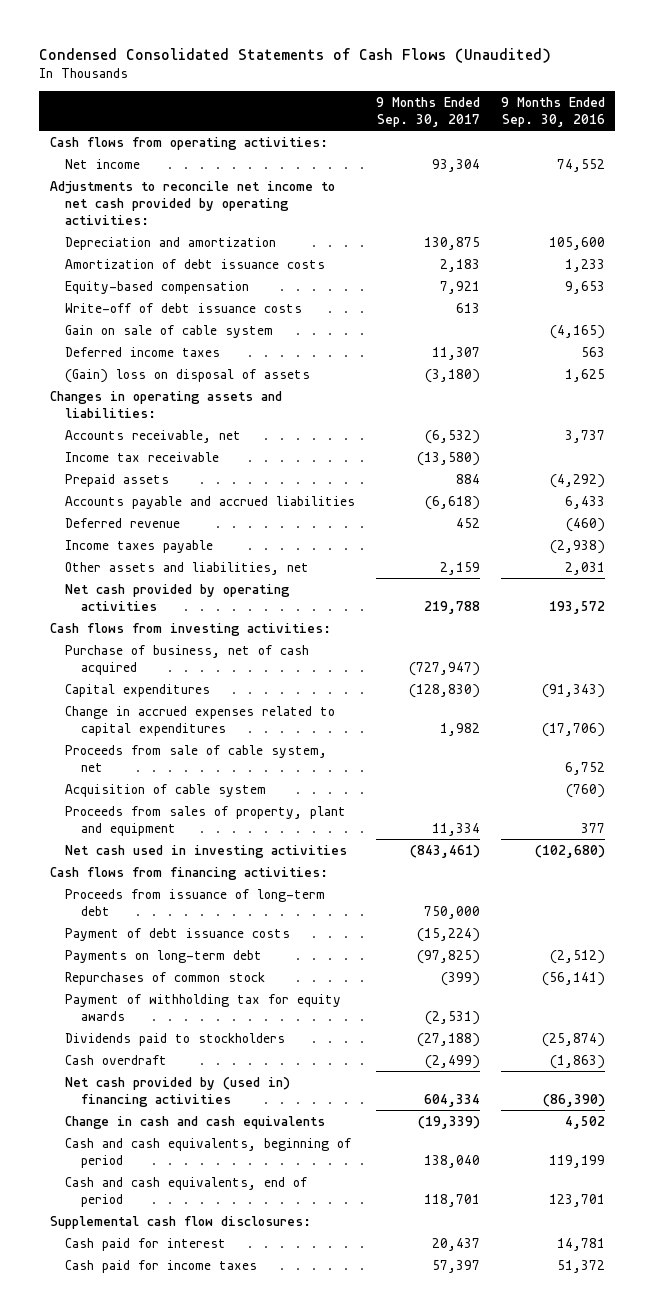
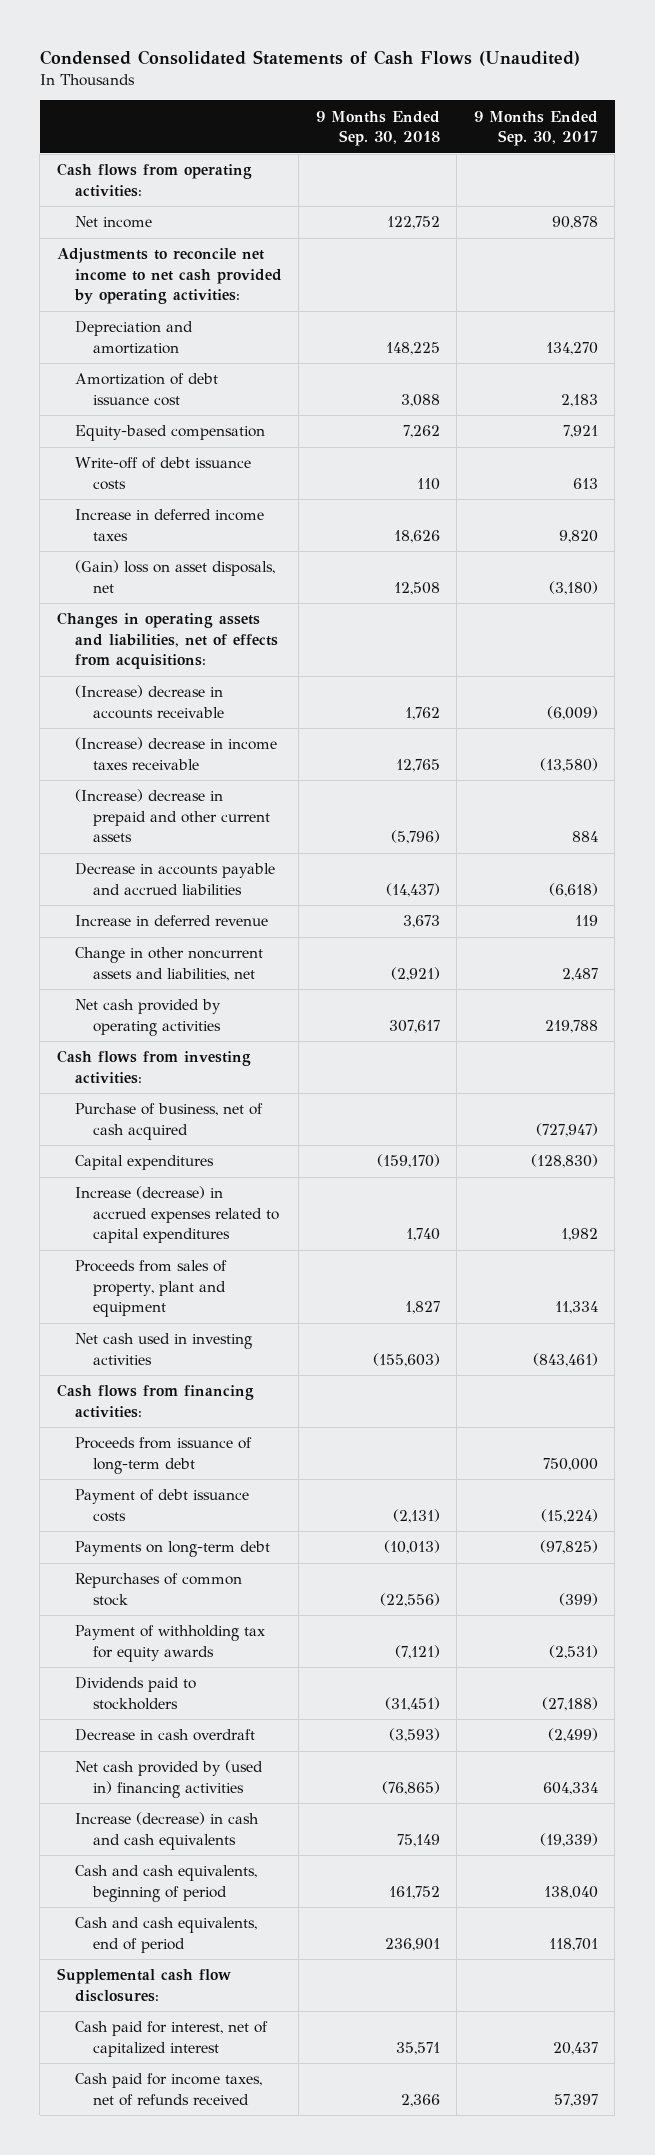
- | 9 Months Ended Sep. 30, 2017 | 9 Months Ended Sep. 30, 2016
+ | 9 Months Ended Sep. 30, 2018 | 9 Months Ended Sep. 30, 2017
- Net income | 93,304 | 74,552
+ Net income | 122,752 | 90,878
- Depreciation and amortization | 130,875 | 105,600
- Amortization of debt issuance costs | 2,183 | 1,233
+ Depreciation and amortization | 148,225 | 134,270
+ Amortization of debt issuance cost | 3,088 | 2,183
- Gain on sale of cable system | | (4,165)
- Deferred income taxes | 11,307 | 563
- (Gain) loss on disposal of assets | (3,180) | 1,625
- Changes in operating assets and liabilities:
- Accounts receivable, net | (6,532) | 3,737
- Income tax receivable | (13,580) |
- Prepaid assets | 884 | (4,292)
- Accounts payable and accrued liabilities | (6,618) | 6,433
- Deferred revenue | 452 | (460)
- Income taxes payable | | (2,938)
- Other assets and liabilities, net | 2,159 | 2,031
+ Increase in deferred income taxes | 18,626 | 9,820
+ (Gain) loss on asset disposals, net | 12,508 | (3,180)
+ Changes in operating assets and liabilities, net of effects from acquisitions:
+ (Increase) decrease in accounts receivable | 1,762 | (6,009)
+ (Increase) decrease in income taxes receivable | 12,765 | (13,580)
+ (Increase) decrease in prepaid and other current assets | (5,796) | 884
+ Decrease in accounts payable and accrued liabilities | (14,437) | (6,618)
+ Increase in deferred revenue | 3,673 | 119
+ Change in other noncurrent assets and liabilities, net | (2,921) | 2,487
- Change in accrued expenses related to capital expenditures | 1,982 | (17,706)
- Proceeds from sale of cable system, net | | 6,752
- Acquisition of cable system | | (760)
+ Increase (decrease) in accrued expenses related to capital expenditures | 1,740 | 1,982
- Cash overdraft | (2,499) | (1,863)
+ Decrease in cash overdraft | (3,593) | (2,499)
- Change in cash and cash equivalents | (19,339) | 4,502
+ Increase (decrease) in cash and cash equivalents | 75,149 | (19,339)
- Cash paid for interest | 20,437 | 14,781
- Cash paid for income taxes | 57,397 | 51,372
+ Cash paid for interest, net of capitalized interest | 35,571 | 20,437
+ Cash paid for income taxes, net of refunds received | 2,366 | 57,397

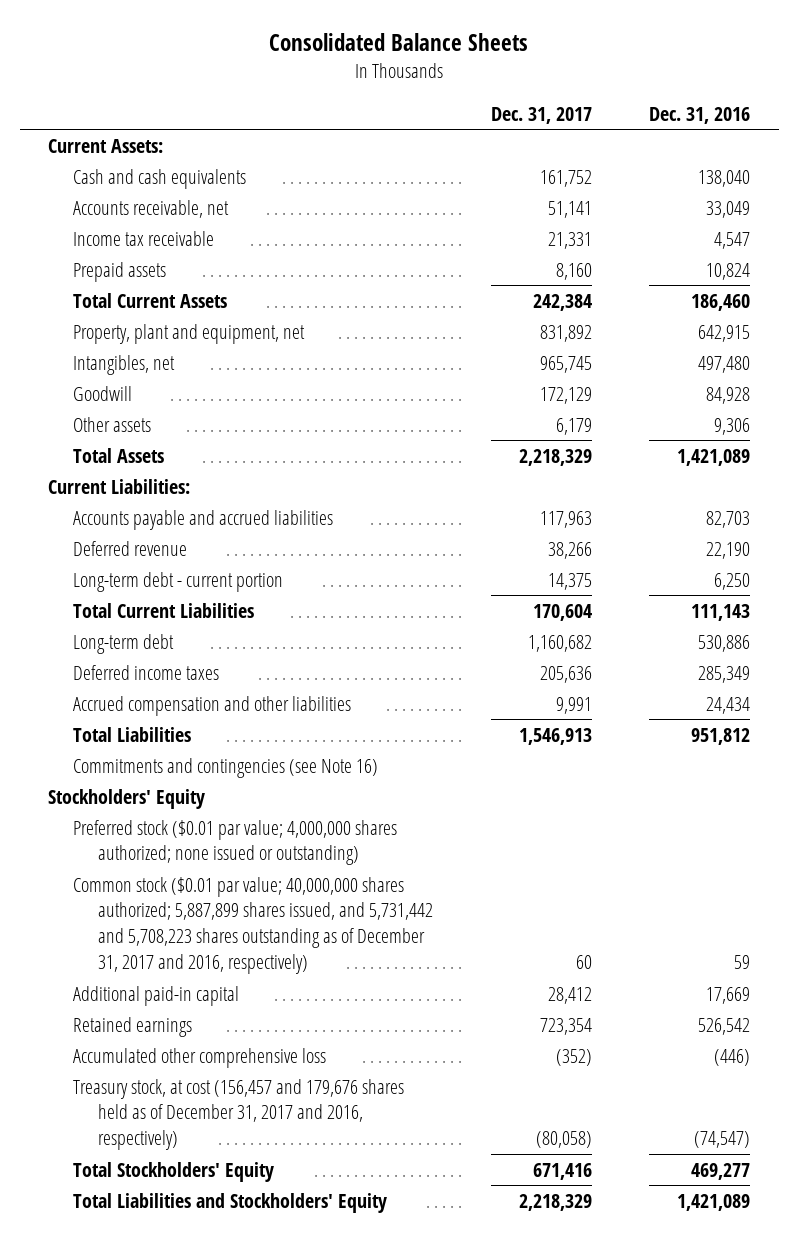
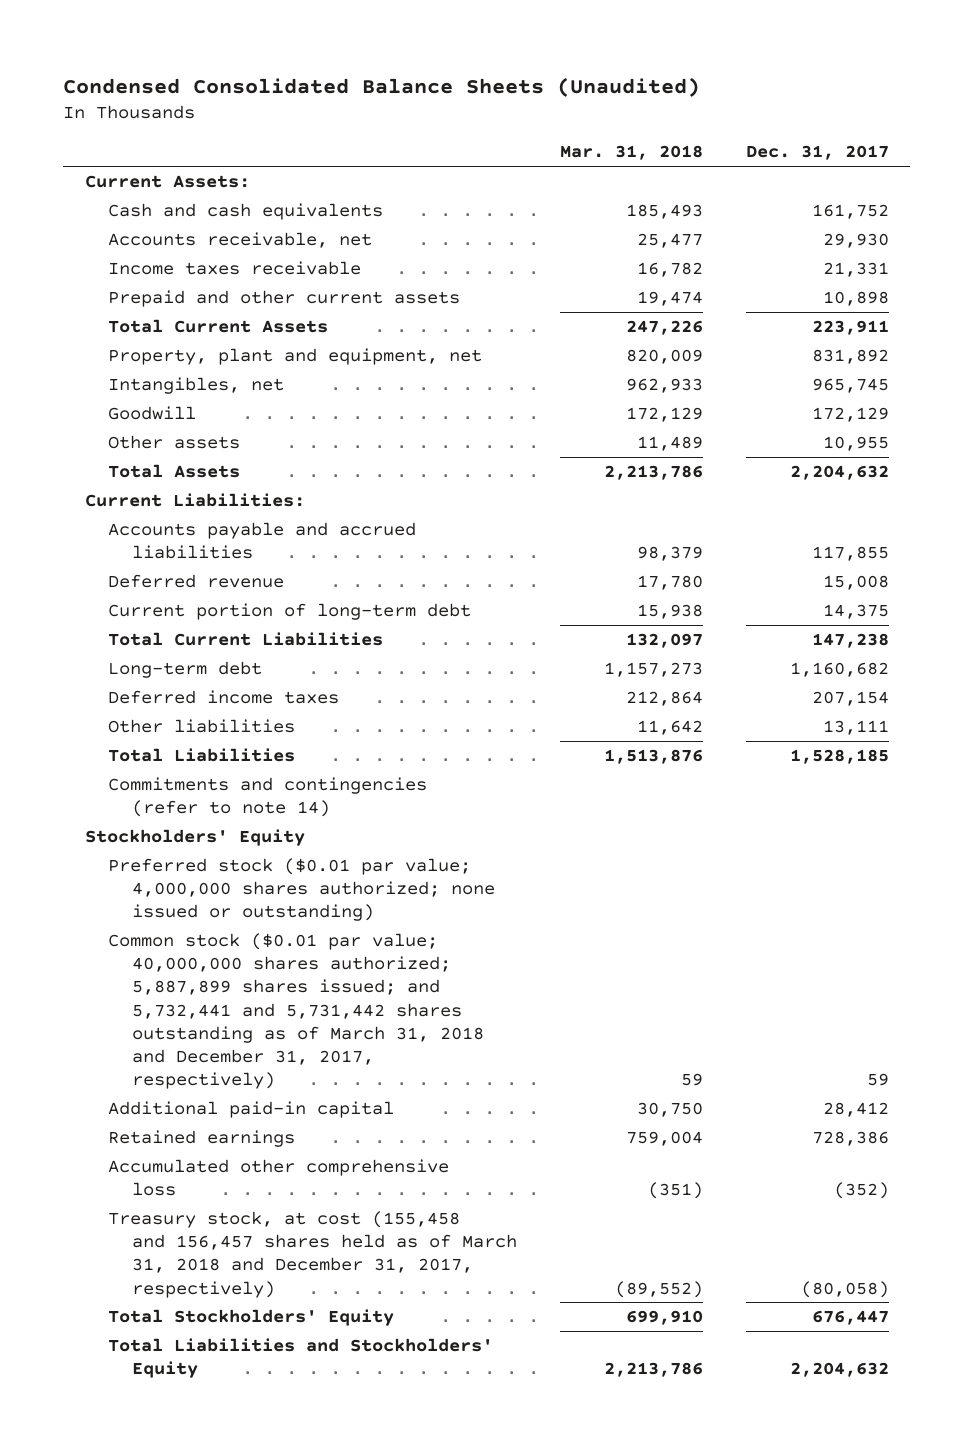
- Consolidated Balance Sheets
+ Condensed Consolidated Balance Sheets (Unaudited)
- | Dec. 31, 2017 | Dec. 31, 2016
+ | Mar. 31, 2018 | Dec. 31, 2017
- Accounts receivable, net | 51,141 | 33,049
- Income tax receivable | 21,331 | 4,547
- Prepaid assets | 8,160 | 10,824
- Total Current Assets | 242,384 | 186,460
+ Accounts receivable, net | 25,477 | 29,930
+ Income taxes receivable | 16,782 | 21,331
+ Prepaid and other current assets | 19,474 | 10,898
+ Total Current Assets | 247,226 | 223,911
- Other assets | 6,179 | 9,306
- Total Assets | 2,218,329 | 1,421,089
+ Other assets | 11,489 | 10,955
+ Total Assets | 2,213,786 | 2,204,632
- Accounts payable and accrued liabilities | 117,963 | 82,703
- Deferred revenue | 38,266 | 22,190
- Long-term debt - current portion | 14,375 | 6,250
- Total Current Liabilities | 170,604 | 111,143
+ Accounts payable and accrued liabilities | 98,379 | 117,855
+ Deferred revenue | 17,780 | 15,008
+ Current portion of long-term debt | 15,938 | 14,375
+ Total Current Liabilities | 132,097 | 147,238
- Deferred income taxes | 205,636 | 285,349
- Accrued compensation and other liabilities | 9,991 | 24,434
- Total Liabilities | 1,546,913 | 951,812
- Commitments and contingencies (see Note 16)
+ Deferred income taxes | 212,864 | 207,154
+ Other liabilities | 11,642 | 13,111
+ Total Liabilities | 1,513,876 | 1,528,185
+ Commitments and contingencies (refer to note 14)
- Common stock ($0.01 par value; 40,000,000 shares authorized; 5,887,899 shares issued, and 5,731,442 and 5,708,223 shares outstanding as of December 31, 2017 and 2016, respectively) | 60 | 59
+ Common stock ($0.01 par value; 40,000,000 shares authorized; 5,887,899 shares issued; and 5,732,441 and 5,731,442 shares outstanding as of March 31, 2018 and December 31, 2017, respectively) | 59 | 59
- Retained earnings | 723,354 | 526,542
+ Retained earnings | 759,004 | 728,386
- Treasury stock, at cost (156,457 and 179,676 shares held as of December 31, 2017 and 2016, respectively) | (80,058) | (74,547)
- Total Stockholders' Equity | 671,416 | 469,277
- Total Liabilities and Stockholders' Equity | 2,218,329 | 1,421,089
+ Treasury stock, at cost (155,458 and 156,457 shares held as of March 31, 2018 and December 31, 2017, respectively) | (89,552) | (80,058)
+ Total Stockholders' Equity | 699,910 | 676,447
+ Total Liabilities and Stockholders' Equity | 2,213,786 | 2,204,632

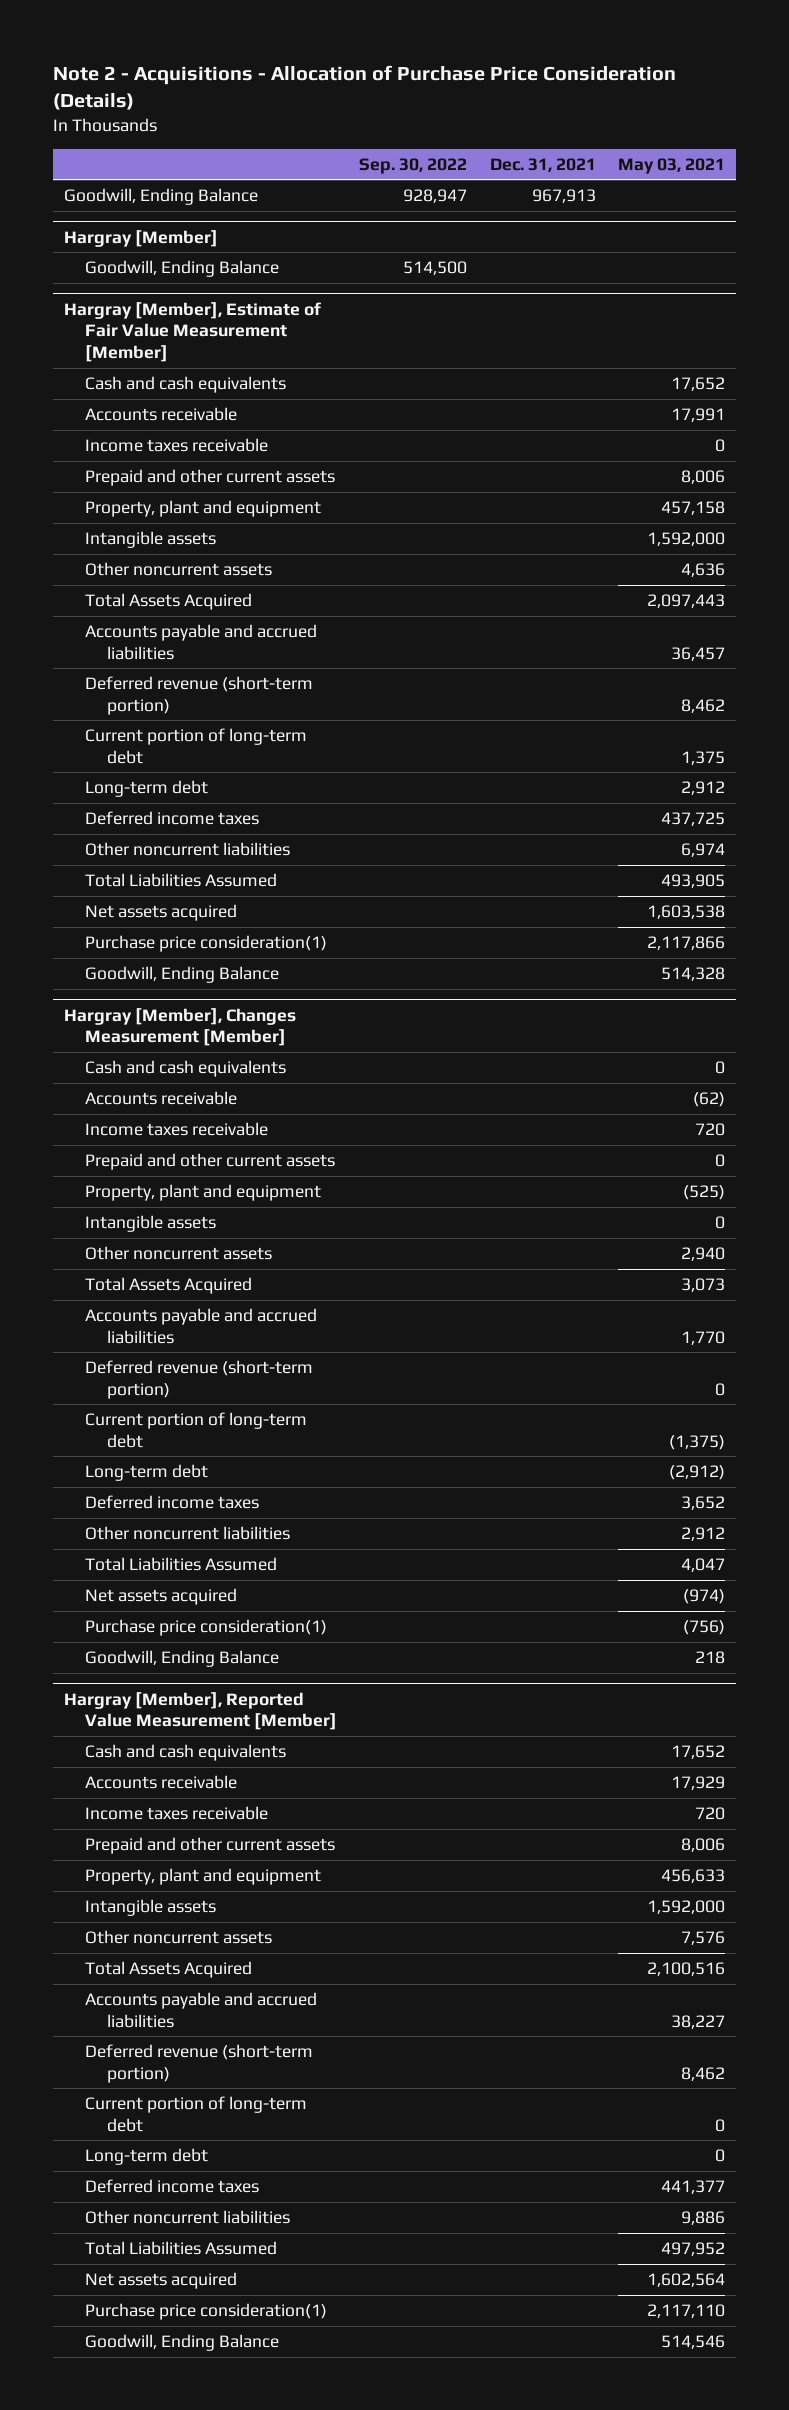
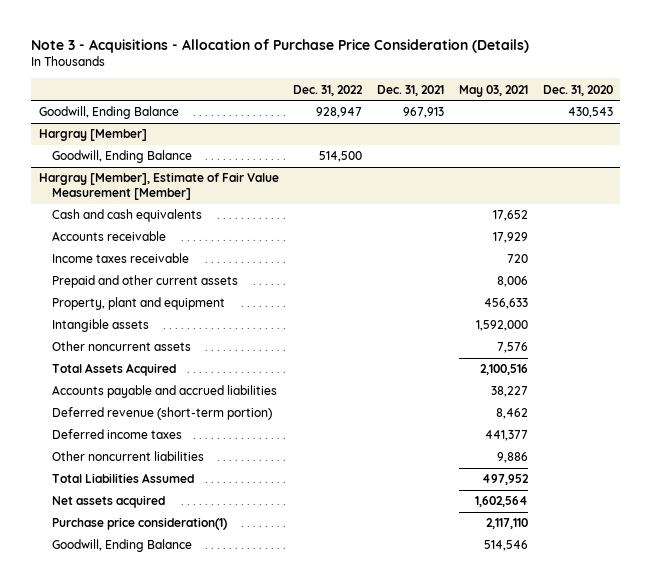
- Note 2 - Acquisitions - Allocation of Purchase Price Consideration (Details)
+ Note 3 - Acquisitions - Allocation of Purchase Price Consideration (Details)
- | Sep. 30, 2022 | Dec. 31, 2021 | May 03, 2021
+ | Dec. 31, 2022 | Dec. 31, 2021 | May 03, 2021 | Dec. 31, 2020
@ Hargray [Member], Estimate of Fair Value Measurement [Member]
- Accounts receivable | | | 17,991
- Income taxes receivable | | | 0
- Prepaid and other current assets | | | 8,006
- Property, plant and equipment | | | 457,158
- Intangible assets | | | 1,592,000
- Other noncurrent assets | | | 4,636
- Total Assets Acquired | | | 2,097,443
- Accounts payable and accrued liabilities | | | 36,457
- Deferred revenue (short-term portion) | | | 8,462
- Current portion of long-term debt | | | 1,375
- Long-term debt | | | 2,912
- Deferred income taxes | | | 437,725
- Other noncurrent liabilities | | | 6,974
- Total Liabilities Assumed | | | 493,905
- Net assets acquired | | | 1,603,538
- Purchase price consideration(1) | | | 2,117,866
- Goodwill, Ending Balance | | | 514,328
- Hargray [Member], Changes Measurement [Member]
- Cash and cash equivalents | | | 0
- Accounts receivable | | | (62)
- Income taxes receivable | | | 720
- Prepaid and other current assets | | | 0
- Property, plant and equipment | | | (525)
- Intangible assets | | | 0
- Other noncurrent assets | | | 2,940
- Total Assets Acquired | | | 3,073
- Accounts payable and accrued liabilities | | | 1,770
- Deferred revenue (short-term portion) | | | 0
- Current portion of long-term debt | | | (1,375)
- Long-term debt | | | (2,912)
- Deferred income taxes | | | 3,652
- Other noncurrent liabilities | | | 2,912
- Total Liabilities Assumed | | | 4,047
- Net assets acquired | | | (974)
- Purchase price consideration(1) | | | (756)
- Goodwill, Ending Balance | | | 218
- Hargray [Member], Reported Value Measurement [Member]
- Cash and cash equivalents | | | 17,652
- Current portion of long-term debt | | | 0
- Long-term debt | | | 0

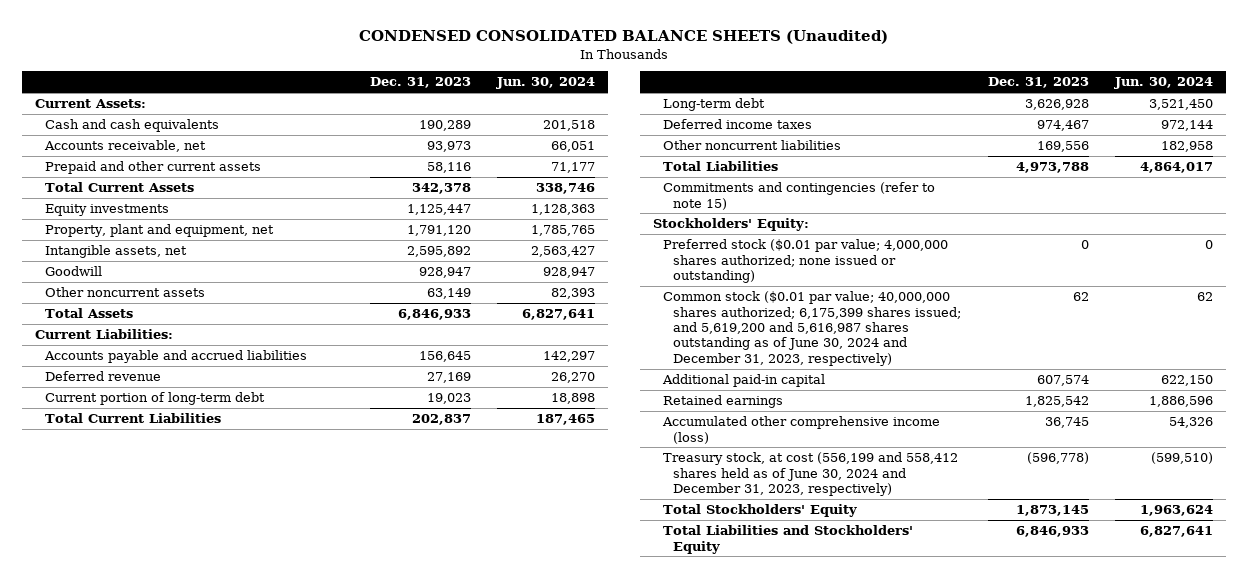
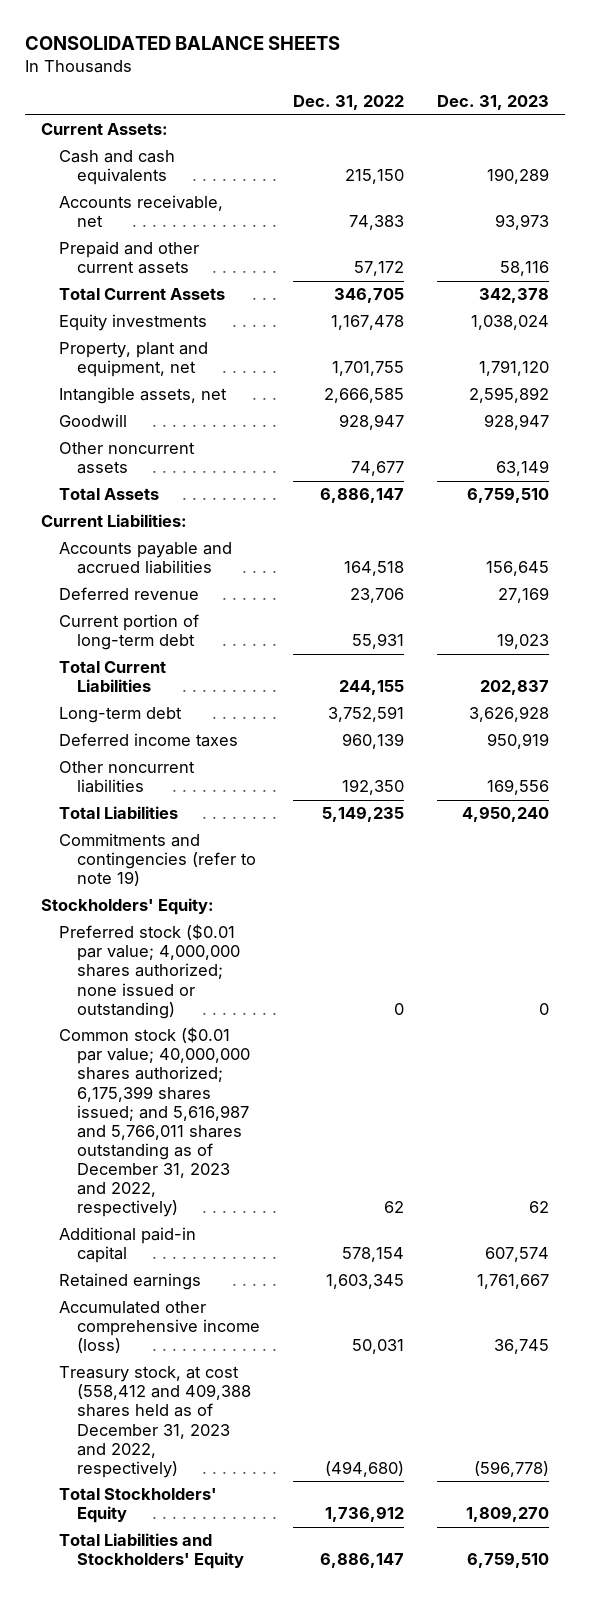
- CONDENSED CONSOLIDATED BALANCE SHEETS (Unaudited)
+ CONSOLIDATED BALANCE SHEETS
- | Dec. 31, 2023 | Jun. 30, 2024
+ | Dec. 31, 2022 | Dec. 31, 2023
- Equity investments | 1,125,447 | 1,128,363
+ Equity investments | 1,167,478 | 1,038,024
- Total Assets | 6,846,933 | 6,827,641
+ Total Assets | 6,886,147 | 6,759,510
- Deferred income taxes | 974,467 | 972,144
+ Deferred income taxes | 960,139 | 950,919
- Total Liabilities | 4,973,788 | 4,864,017
- Commitments and contingencies (refer to note 15)
+ Total Liabilities | 5,149,235 | 4,950,240
+ Commitments and contingencies (refer to note 19)
- Common stock ($0.01 par value; 40,000,000 shares authorized; 6,175,399 shares issued; and 5,619,200 and 5,616,987 shares outstanding as of June 30, 2024 and December 31, 2023, respectively) | 62 | 62
+ Common stock ($0.01 par value; 40,000,000 shares authorized; 6,175,399 shares issued; and 5,616,987 and 5,766,011 shares outstanding as of December 31, 2023 and 2022, respectively) | 62 | 62
- Retained earnings | 1,825,542 | 1,886,596
+ Retained earnings | 1,603,345 | 1,761,667
- Treasury stock, at cost (556,199 and 558,412 shares held as of June 30, 2024 and December 31, 2023, respectively) | (596,778) | (599,510)
- Total Stockholders' Equity | 1,873,145 | 1,963,624
- Total Liabilities and Stockholders' Equity | 6,846,933 | 6,827,641
+ Treasury stock, at cost (558,412 and 409,388 shares held as of December 31, 2023 and 2022, respectively) | (494,680) | (596,778)
+ Total Stockholders' Equity | 1,736,912 | 1,809,270
+ Total Liabilities and Stockholders' Equity | 6,886,147 | 6,759,510

